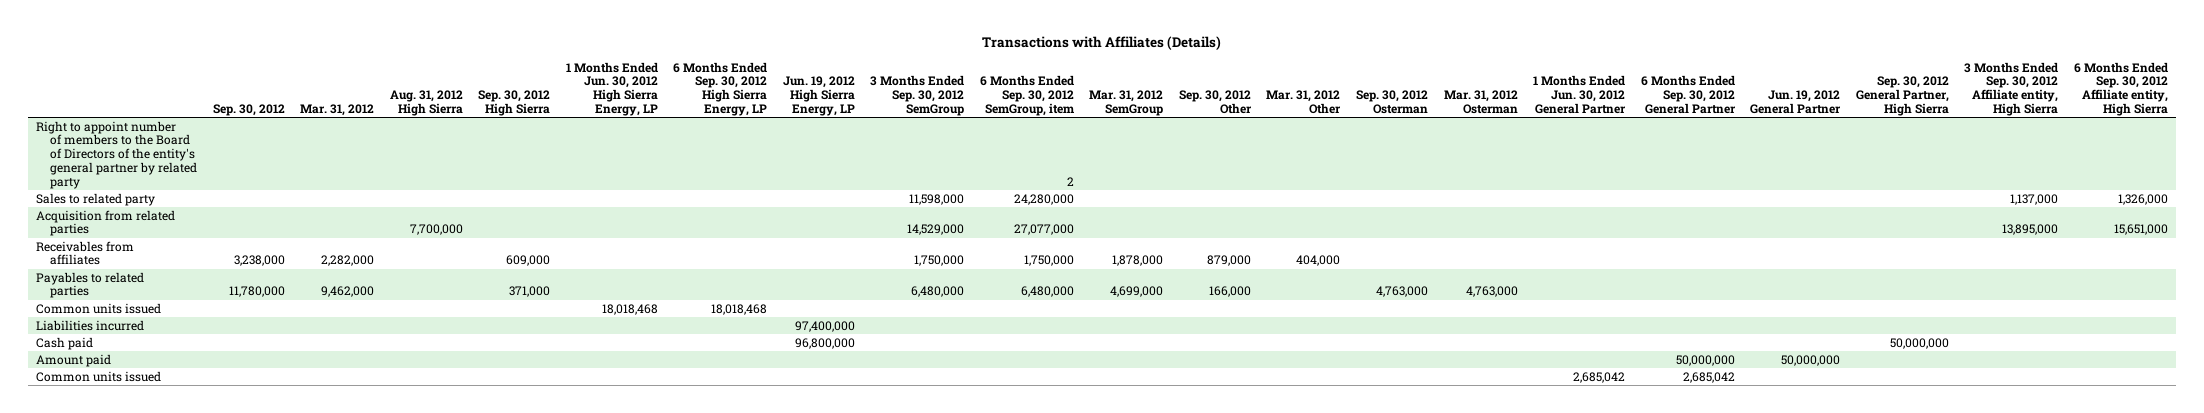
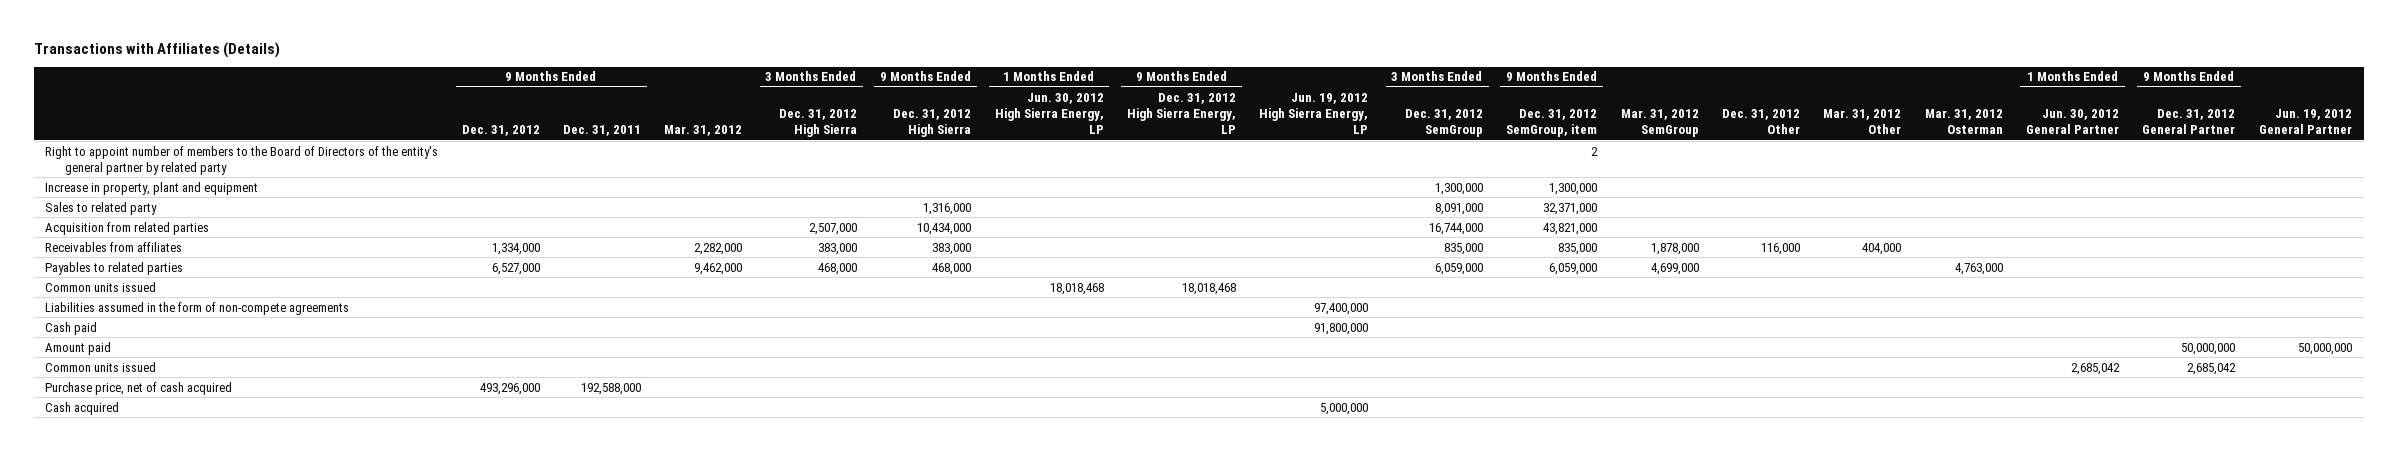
- | Sep. 30, 2012 | Mar. 31, 2012 | Aug. 31, 2012 High Sierra | Sep. 30, 2012 High Sierra | 1 Months Ended Jun. 30, 2012 High Sierra Energy, LP | 6 Months Ended Sep. 30, 2012 High Sierra Energy, LP | Jun. 19, 2012 High Sierra Energy, LP | 3 Months Ended Sep. 30, 2012 SemGroup | 6 Months Ended Sep. 30, 2012 SemGroup, item | Mar. 31, 2012 SemGroup | Sep. 30, 2012 Other | Mar. 31, 2012 Other | Sep. 30, 2012 Osterman | Mar. 31, 2012 Osterman | 1 Months Ended Jun. 30, 2012 General Partner | 6 Months Ended Sep. 30, 2012 General Partner | Jun. 19, 2012 General Partner | Sep. 30, 2012 General Partner, High Sierra | 3 Months Ended Sep. 30, 2012 Affiliate entity, High Sierra | 6 Months Ended Sep. 30, 2012 Affiliate entity, High Sierra
+ | 9 Months Ended Dec. 31, 2012 | 9 Months Ended Dec. 31, 2011 | Mar. 31, 2012 | 3 Months Ended Dec. 31, 2012 High Sierra | 9 Months Ended Dec. 31, 2012 High Sierra | 1 Months Ended Jun. 30, 2012 High Sierra Energy, LP | 9 Months Ended Dec. 31, 2012 High Sierra Energy, LP | Jun. 19, 2012 High Sierra Energy, LP | 3 Months Ended Dec. 31, 2012 SemGroup | 9 Months Ended Dec. 31, 2012 SemGroup, item | Mar. 31, 2012 SemGroup | Dec. 31, 2012 Other | Mar. 31, 2012 Other | Mar. 31, 2012 Osterman | 1 Months Ended Jun. 30, 2012 General Partner | 9 Months Ended Dec. 31, 2012 General Partner | Jun. 19, 2012 General Partner
+ Increase in property, plant and equipment | | | | | | | | | 1,300,000 | 1,300,000 | | | | | | |
- Liabilities incurred | | | | | | | 97,400,000 | | | | | | | | | | | | |
- Cash paid | | | | | | | 96,800,000 | | | | | | | | | | | 50,000,000 | |
+ Liabilities assumed in the form of non-compete agreements | | | | | | | | 97,400,000 | | | | | | | | |
+ Cash paid | | | | | | | | 91,800,000 | | | | | | | | |
+ Purchase price, net of cash acquired | 493,296,000 | 192,588,000 | | | | | | | | | | | | | | |
+ Cash acquired | | | | | | | | 5,000,000 | | | | | | | | |

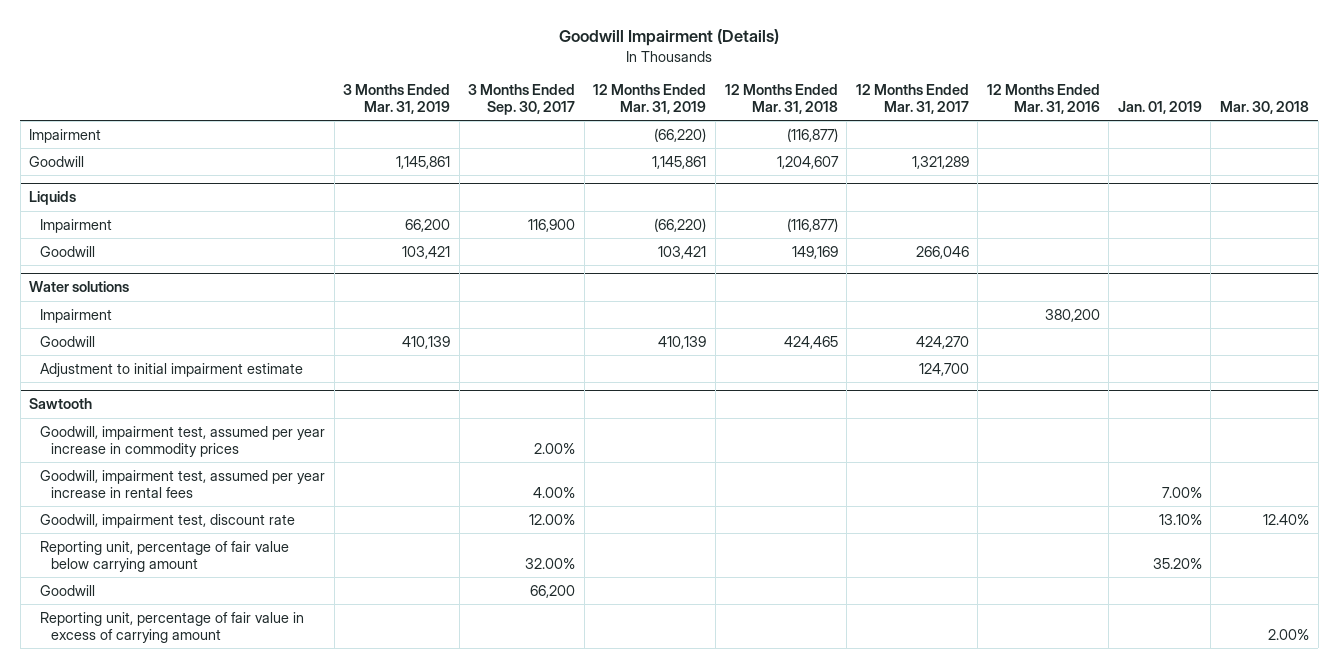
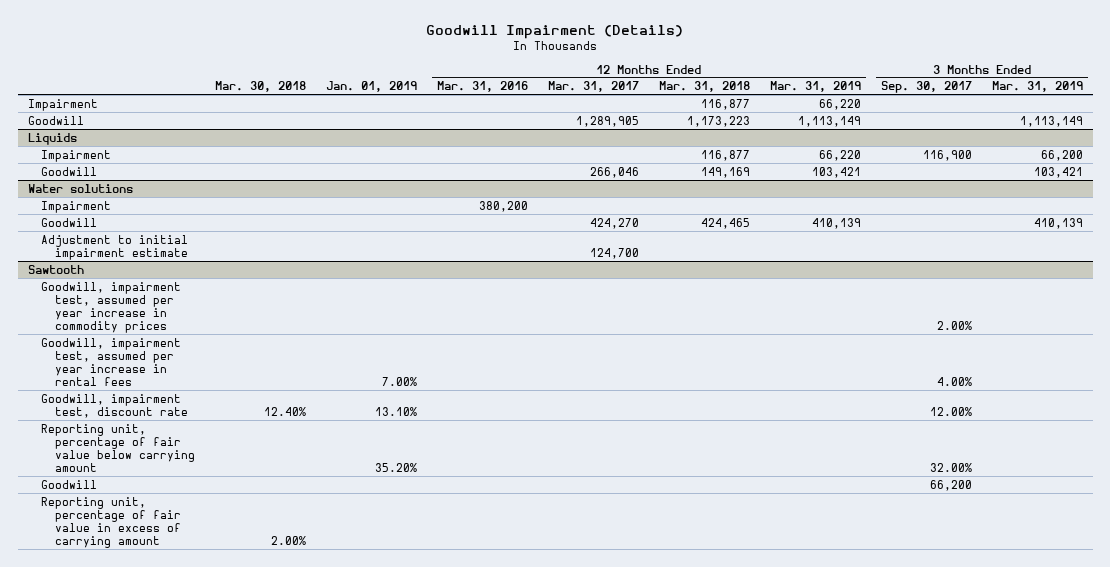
- | 3 Months Ended Mar. 31, 2019 | 3 Months Ended Sep. 30, 2017 | 12 Months Ended Mar. 31, 2019 | 12 Months Ended Mar. 31, 2018 | 12 Months Ended Mar. 31, 2017 | 12 Months Ended Mar. 31, 2016 | Jan. 01, 2019 | Mar. 30, 2018
+ | Mar. 30, 2018 | Jan. 01, 2019 | 12 Months Ended Mar. 31, 2016 | 12 Months Ended Mar. 31, 2017 | 12 Months Ended Mar. 31, 2018 | 12 Months Ended Mar. 31, 2019 | 3 Months Ended Sep. 30, 2017 | 3 Months Ended Mar. 31, 2019
- Impairment | | | (66,220) | (116,877) | | | |
- Goodwill | 1,145,861 | | 1,145,861 | 1,204,607 | 1,321,289 | | |
+ Impairment | | | | | 116,877 | 66,220 | |
+ Goodwill | | | | 1,289,905 | 1,173,223 | 1,113,149 | | 1,113,149
@ Liquids
- Impairment | 66,200 | 116,900 | (66,220) | (116,877) | | | |
+ Impairment | | | | | 116,877 | 66,220 | 116,900 | 66,200

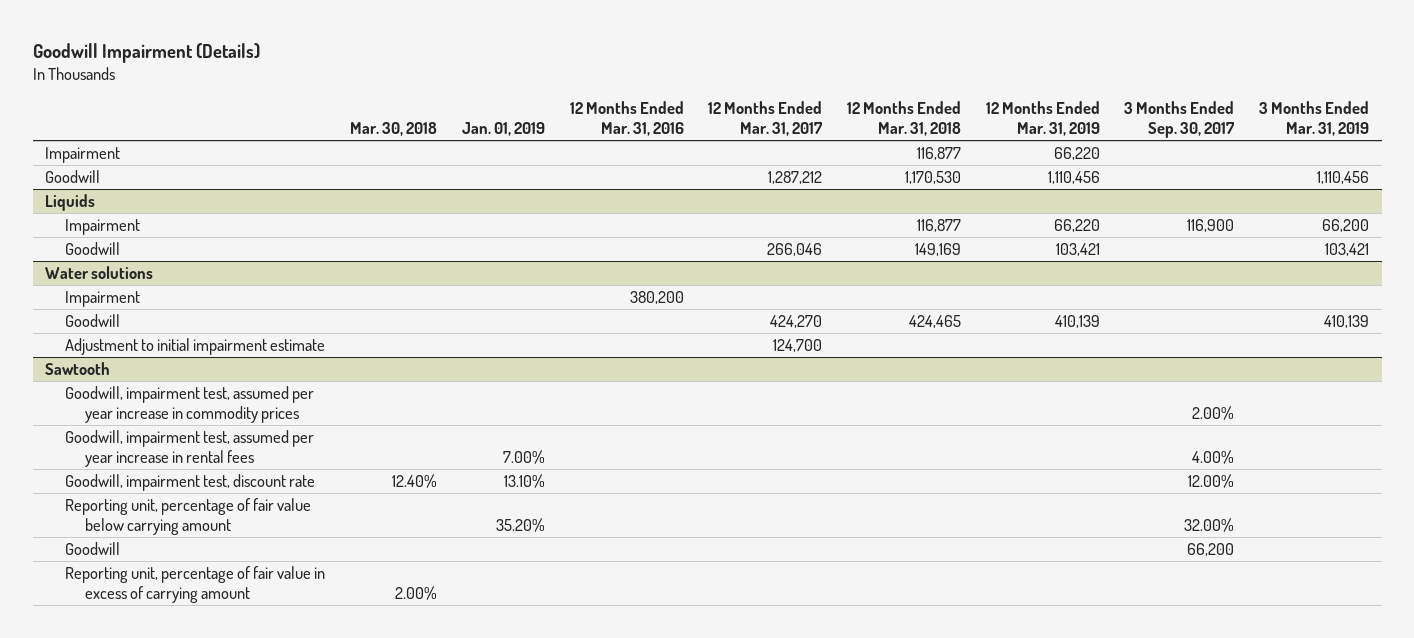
- Goodwill | | | | 1,289,905 | 1,173,223 | 1,113,149 | | 1,113,149
+ Goodwill | | | | 1,287,212 | 1,170,530 | 1,110,456 | | 1,110,456

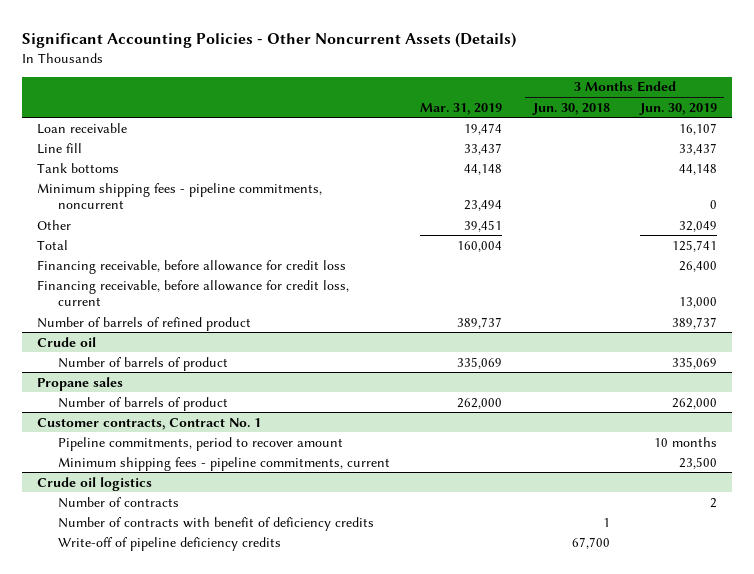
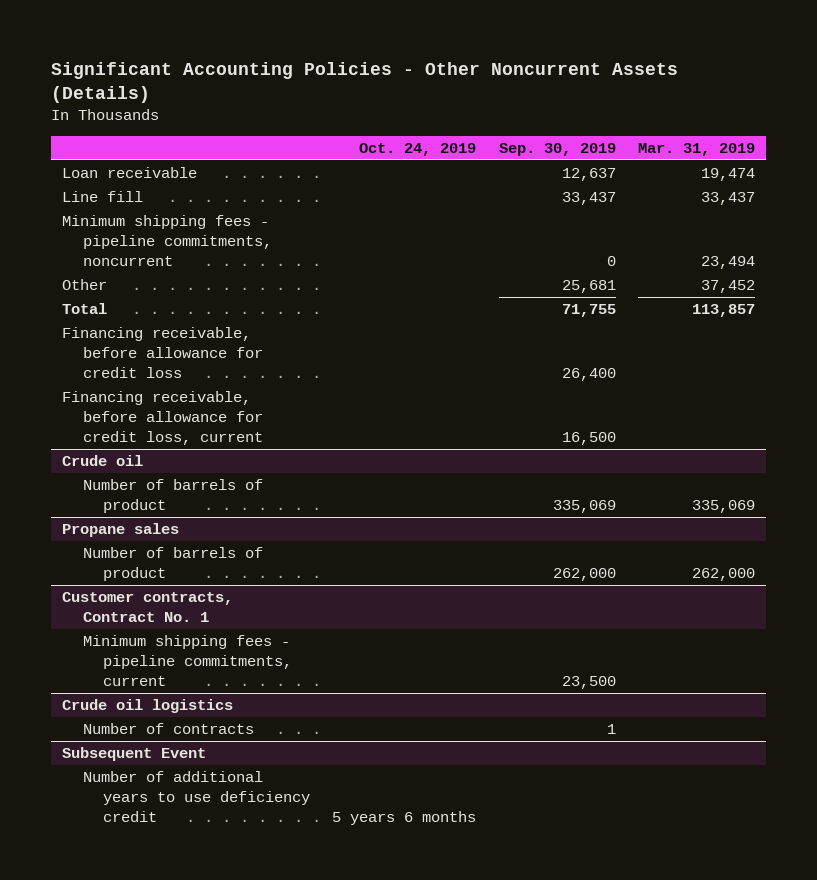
- | Mar. 31, 2019 | 3 Months Ended Jun. 30, 2018 | 3 Months Ended Jun. 30, 2019
+ | Oct. 24, 2019 | Sep. 30, 2019 | Mar. 31, 2019
- Tank bottoms | 44,148 | | 44,148
- Other | 39,451 | | 32,049
- Total | 160,004 | | 125,741
+ Other | | 25,681 | 37,452
+ Total | | 71,755 | 113,857
- Number of barrels of refined product | 389,737 | | 389,737
@ Customer contracts, Contract No. 1
- Pipeline commitments, period to recover amount | | | 10 months
@ Crude oil logistics
- Number of contracts with benefit of deficiency credits | | 1 |
- Write-off of pipeline deficiency credits | | 67,700 |
+ Subsequent Event
+ Number of additional years to use deficiency credit | 5 years 6 months | |

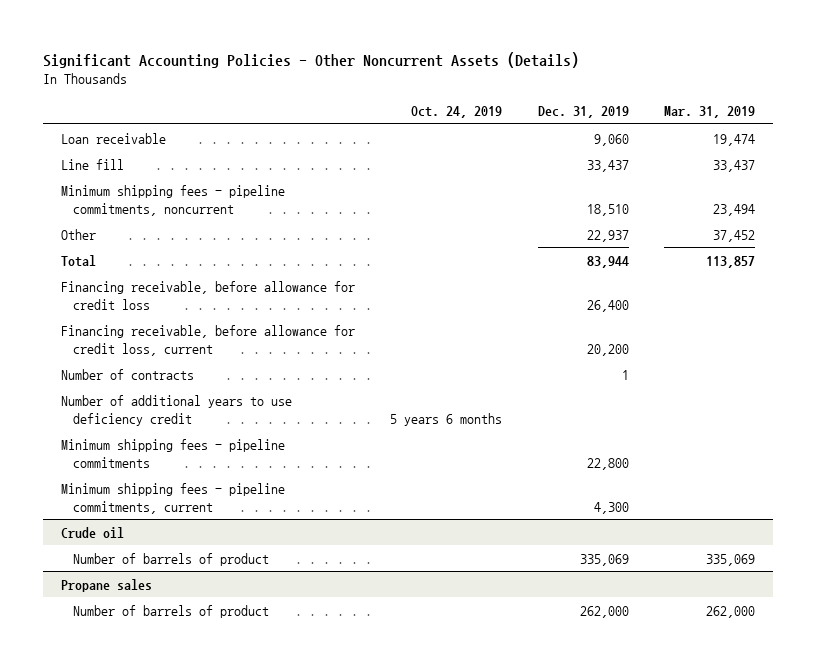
- | Oct. 24, 2019 | Sep. 30, 2019 | Mar. 31, 2019
+ | Oct. 24, 2019 | Dec. 31, 2019 | Mar. 31, 2019
+ Number of contracts | | 1 |
+ Number of additional years to use deficiency credit | 5 years 6 months | |
+ Minimum shipping fees - pipeline commitments | | 22,800 |
+ Minimum shipping fees - pipeline commitments, current | | 4,300 |
- Customer contracts, Contract No. 1
- Minimum shipping fees - pipeline commitments, current | | 23,500 |
- Crude oil logistics
- Number of contracts | | 1 |
- Subsequent Event
- Number of additional years to use deficiency credit | 5 years 6 months | |

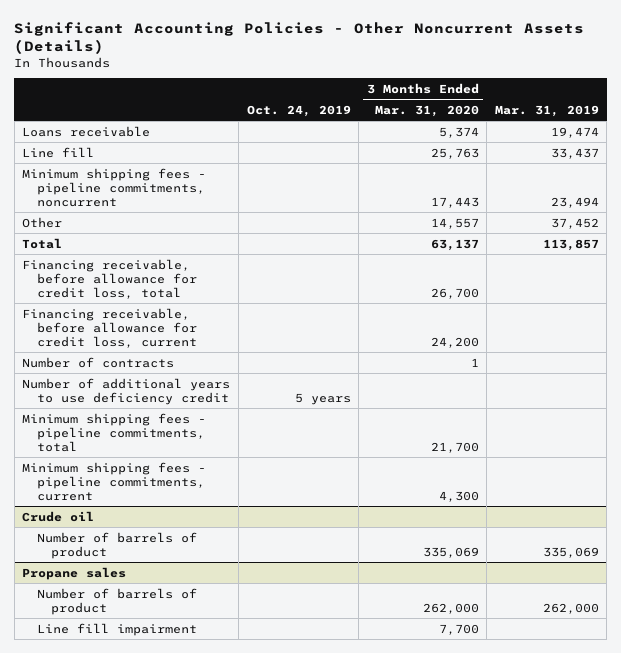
- | Oct. 24, 2019 | Dec. 31, 2019 | Mar. 31, 2019
+ | Oct. 24, 2019 | 3 Months Ended Mar. 31, 2020 | Mar. 31, 2019
- Loan receivable | | 9,060 | 19,474
+ Loans receivable | | 5,374 | 19,474
- Financing receivable, before allowance for credit loss | | 26,400 |
+ Financing receivable, before allowance for credit loss, total | | 26,700 |
- Number of additional years to use deficiency credit | 5 years 6 months | |
- Minimum shipping fees - pipeline commitments | | 22,800 |
+ Number of additional years to use deficiency credit | 5 years | |
+ Minimum shipping fees - pipeline commitments, total | | 21,700 |
@ Propane sales
+ Line fill impairment | | 7,700 |

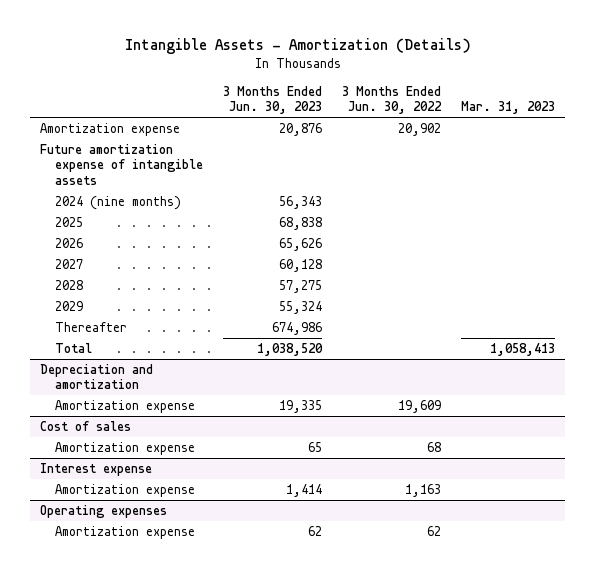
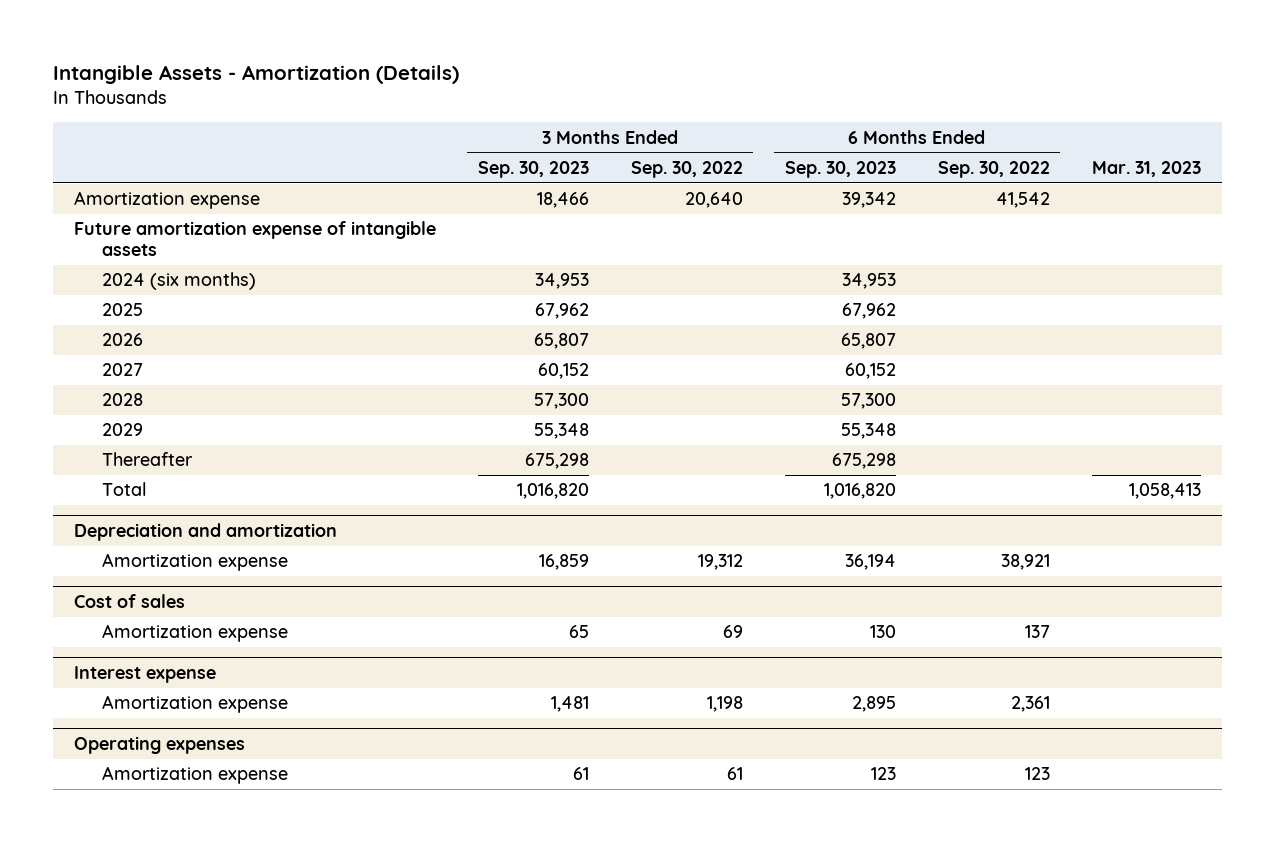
- | 3 Months Ended Jun. 30, 2023 | 3 Months Ended Jun. 30, 2022 | Mar. 31, 2023
+ | 3 Months Ended Sep. 30, 2023 | 3 Months Ended Sep. 30, 2022 | 6 Months Ended Sep. 30, 2023 | 6 Months Ended Sep. 30, 2022 | Mar. 31, 2023
- 2024 (nine months) | 56,343 | |
+ 2024 (six months) | 34,953 | | 34,953 | |

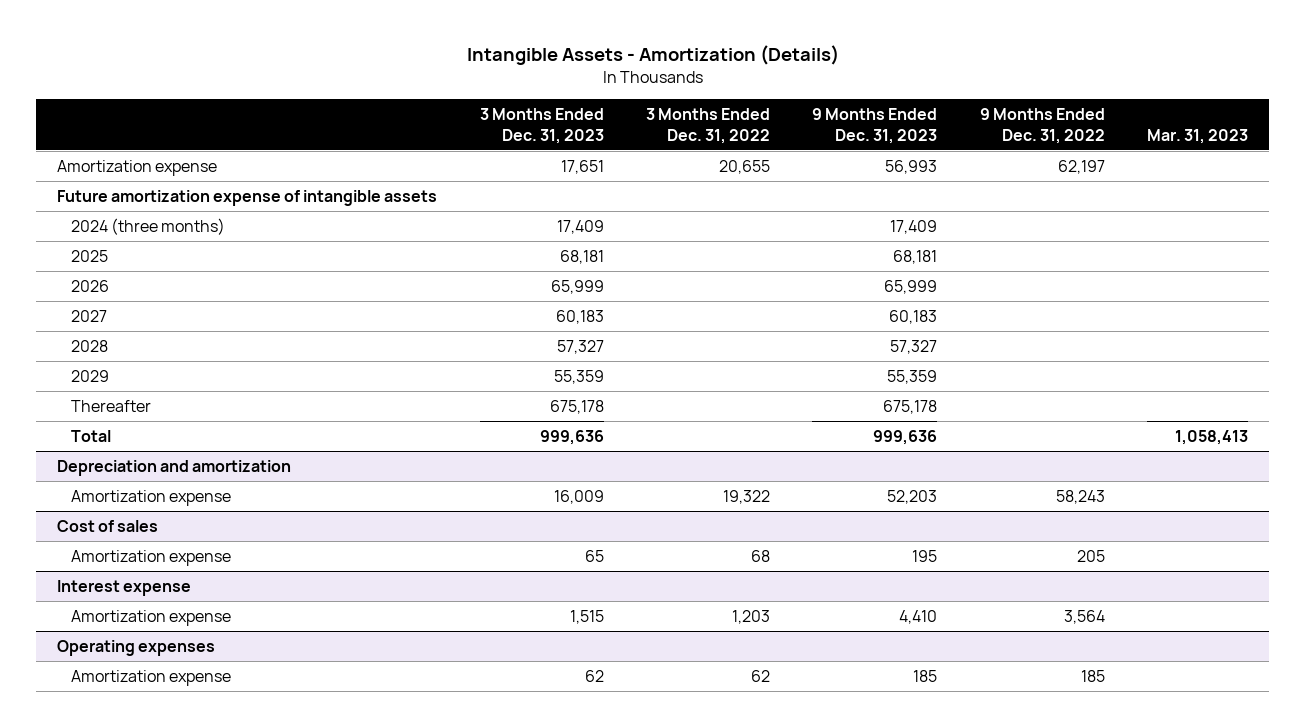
- | 3 Months Ended Sep. 30, 2023 | 3 Months Ended Sep. 30, 2022 | 6 Months Ended Sep. 30, 2023 | 6 Months Ended Sep. 30, 2022 | Mar. 31, 2023
+ | 3 Months Ended Dec. 31, 2023 | 3 Months Ended Dec. 31, 2022 | 9 Months Ended Dec. 31, 2023 | 9 Months Ended Dec. 31, 2022 | Mar. 31, 2023
- 2024 (six months) | 34,953 | | 34,953 | |
+ 2024 (three months) | 17,409 | | 17,409 | |

